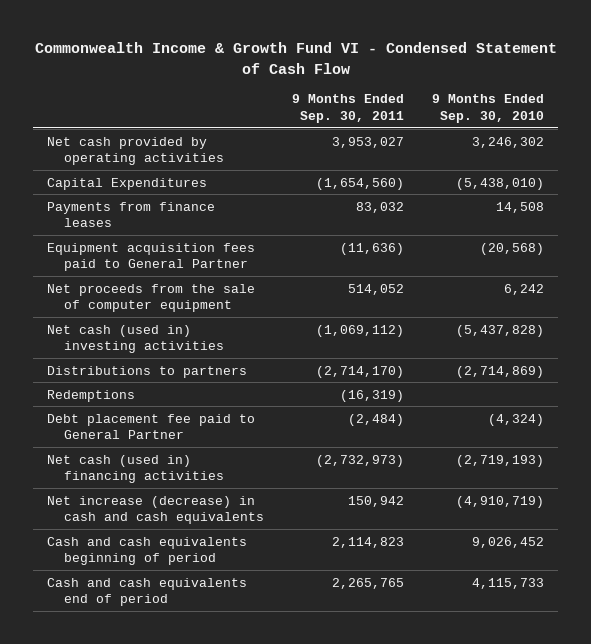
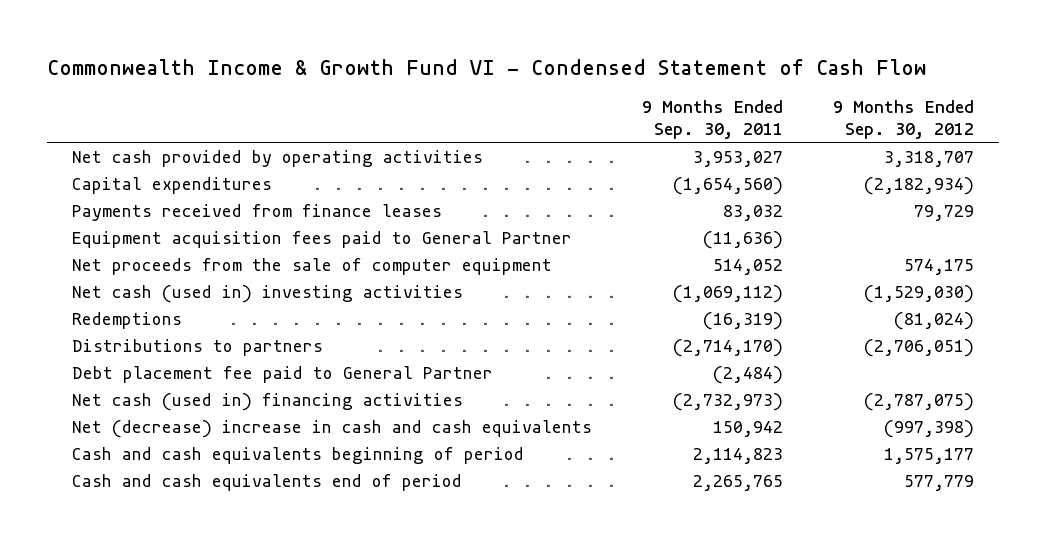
- | 9 Months Ended Sep. 30, 2011 | 9 Months Ended Sep. 30, 2010
+ | 9 Months Ended Sep. 30, 2011 | 9 Months Ended Sep. 30, 2012
- Capital Expenditures | (1,654,560) | (5,438,010)
- Payments from finance leases | 83,032 | 14,508
+ Capital expenditures | (1,654,560) | (2,182,934)
+ Payments received from finance leases | 83,032 | 79,729
moved down: Distributions to partners | (2,714,170) | (2,706,051)
- Net increase (decrease) in cash and cash equivalents | 150,942 | (4,910,719)
+ Net (decrease) increase in cash and cash equivalents | 150,942 | (997,398)

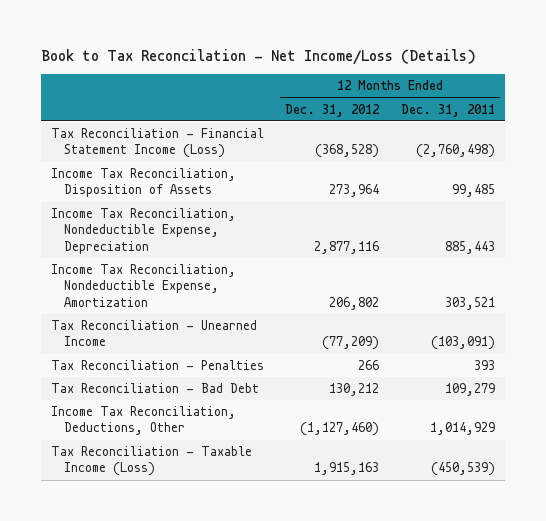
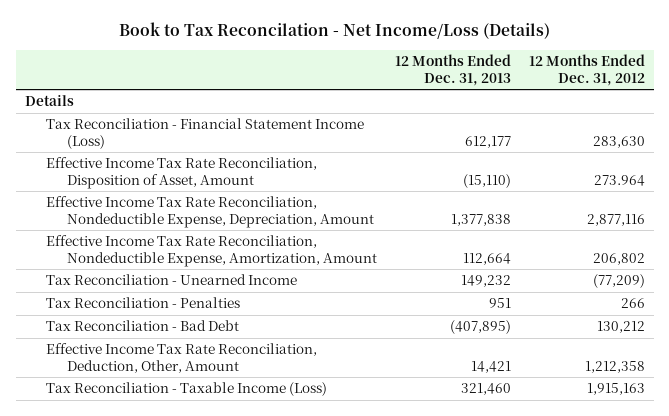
- | 12 Months Ended Dec. 31, 2012 | 12 Months Ended Dec. 31, 2011
+ | 12 Months Ended Dec. 31, 2013 | 12 Months Ended Dec. 31, 2012
- Tax Reconciliation - Financial Statement Income (Loss) | (368,528) | (2,760,498)
- Income Tax Reconciliation, Disposition of Assets | 273,964 | 99,485
- Income Tax Reconciliation, Nondeductible Expense, Depreciation | 2,877,116 | 885,443
- Income Tax Reconciliation, Nondeductible Expense, Amortization | 206,802 | 303,521
+ Details
+ Tax Reconciliation - Financial Statement Income (Loss) | 612,177 | 283,630
+ Effective Income Tax Rate Reconciliation, Disposition of Asset, Amount | (15,110) | 273.964
+ Effective Income Tax Rate Reconciliation, Nondeductible Expense, Depreciation, Amount | 1,377,838 | 2,877,116
+ Effective Income Tax Rate Reconciliation, Nondeductible Expense, Amortization, Amount | 112,664 | 206,802
- Income Tax Reconciliation, Deductions, Other | (1,127,460) | 1,014,929
+ Effective Income Tax Rate Reconciliation, Deduction, Other, Amount | 14,421 | 1,212,358

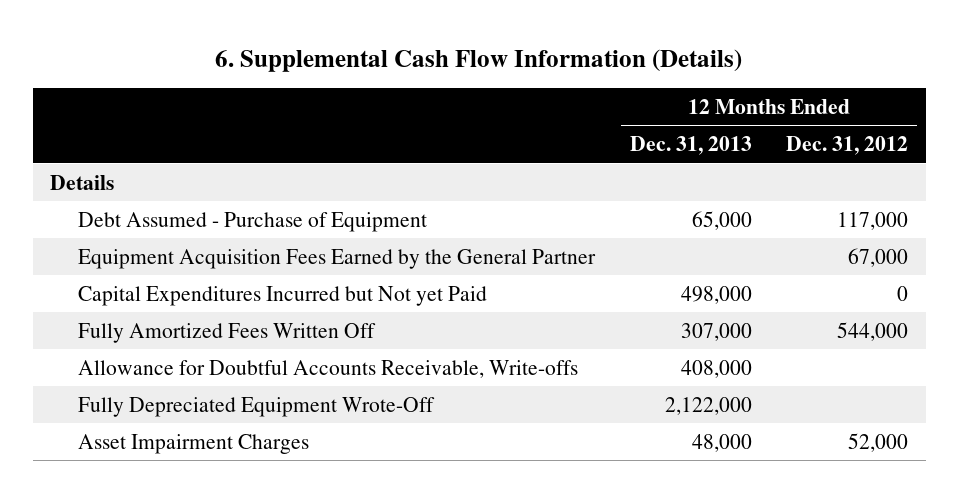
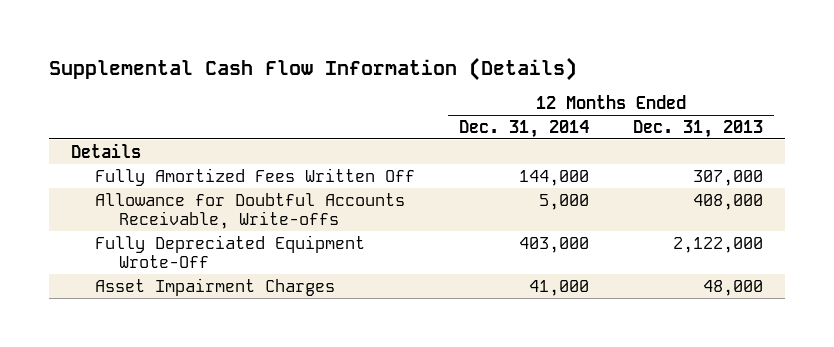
- 6. Supplemental Cash Flow Information (Details)
+ Supplemental Cash Flow Information (Details)
- | 12 Months Ended Dec. 31, 2013 | 12 Months Ended Dec. 31, 2012
+ | 12 Months Ended Dec. 31, 2014 | 12 Months Ended Dec. 31, 2013
- Debt Assumed - Purchase of Equipment | 65,000 | 117,000
- Equipment Acquisition Fees Earned by the General Partner | | 67,000
- Capital Expenditures Incurred but Not yet Paid | 498,000 | 0

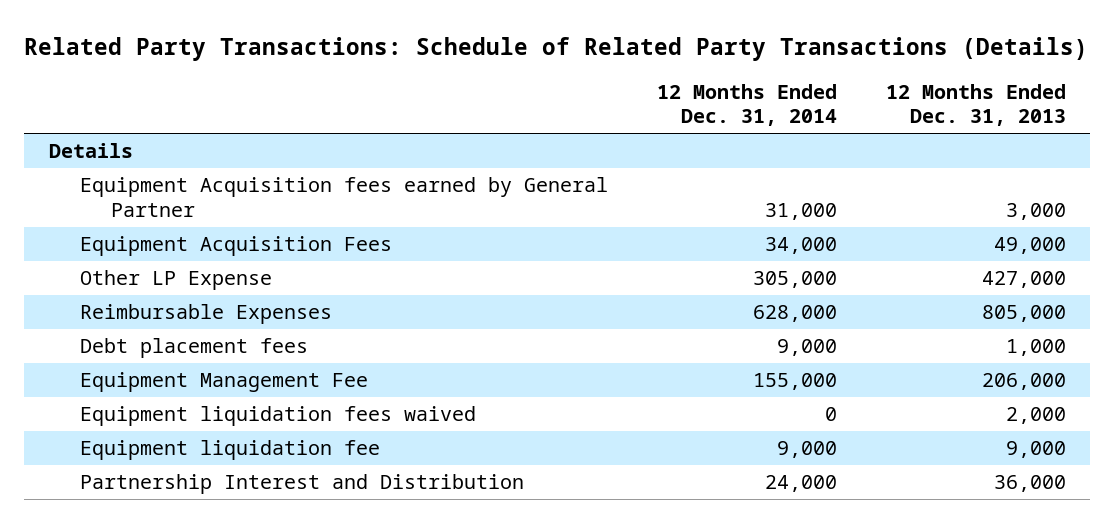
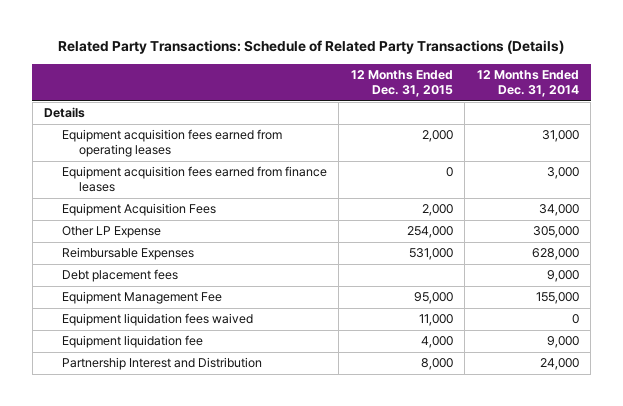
- | 12 Months Ended Dec. 31, 2014 | 12 Months Ended Dec. 31, 2013
+ | 12 Months Ended Dec. 31, 2015 | 12 Months Ended Dec. 31, 2014
- Equipment Acquisition fees earned by General Partner | 31,000 | 3,000
+ Equipment acquisition fees earned from operating leases | 2,000 | 31,000
+ Equipment acquisition fees earned from finance leases | 0 | 3,000

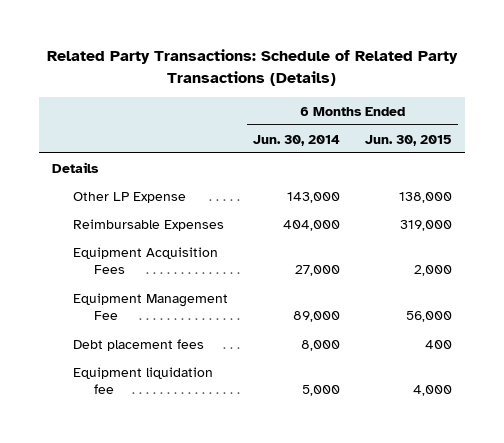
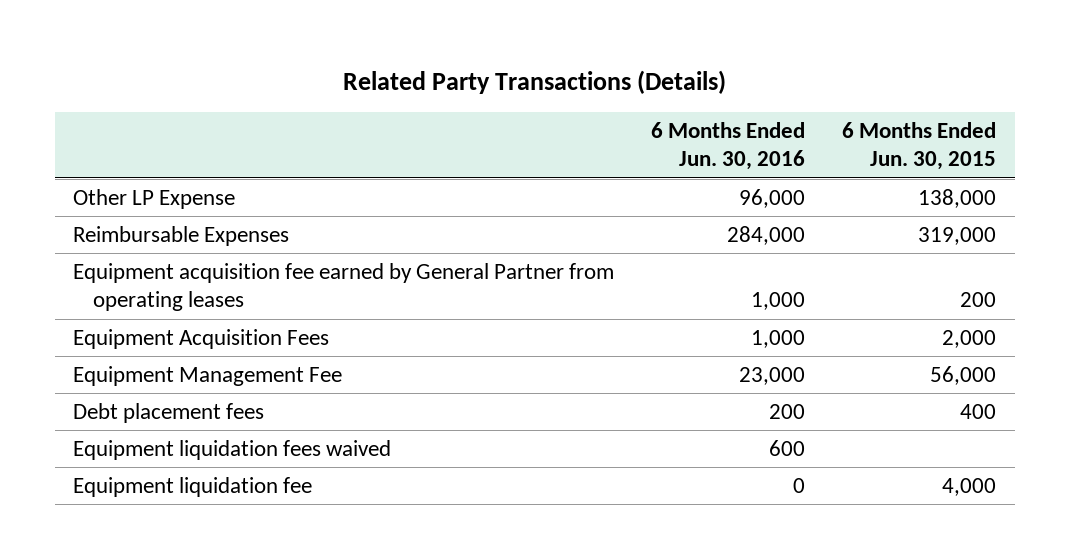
- Related Party Transactions: Schedule of Related Party Transactions (Details)
+ Related Party Transactions (Details)
- | 6 Months Ended Jun. 30, 2014 | 6 Months Ended Jun. 30, 2015
+ | 6 Months Ended Jun. 30, 2016 | 6 Months Ended Jun. 30, 2015
- Details
+ Equipment acquisition fee earned by General Partner from operating leases | 1,000 | 200
+ Equipment liquidation fees waived | 600 |

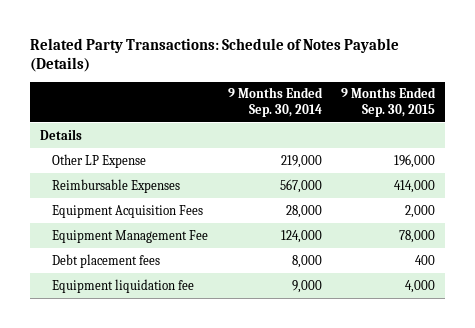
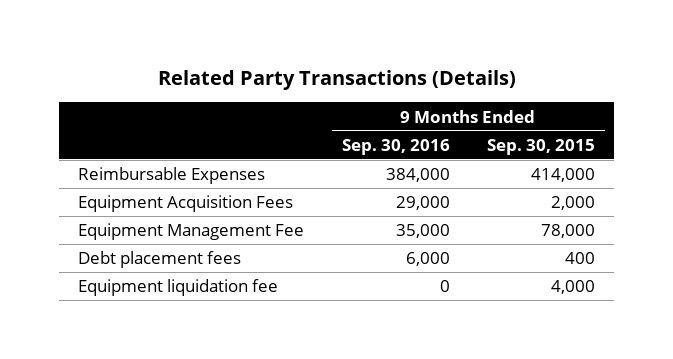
- Related Party Transactions: Schedule of Notes Payable (Details)
+ Related Party Transactions (Details)
- | 9 Months Ended Sep. 30, 2014 | 9 Months Ended Sep. 30, 2015
+ | 9 Months Ended Sep. 30, 2016 | 9 Months Ended Sep. 30, 2015
- Details
- Other LP Expense | 219,000 | 196,000

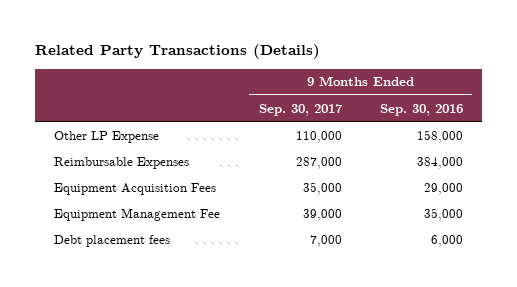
- | 9 Months Ended Sep. 30, 2016 | 9 Months Ended Sep. 30, 2015
+ | 9 Months Ended Sep. 30, 2017 | 9 Months Ended Sep. 30, 2016
+ Other LP Expense | 110,000 | 158,000
- Equipment liquidation fee | 0 | 4,000

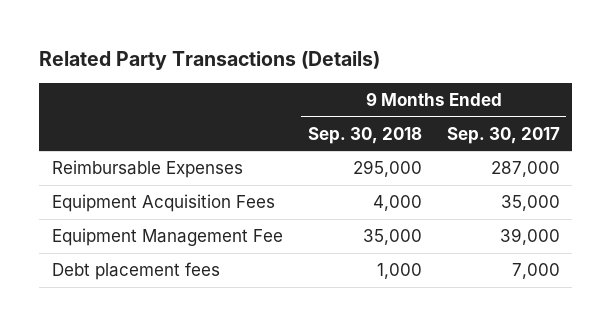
- | 9 Months Ended Sep. 30, 2017 | 9 Months Ended Sep. 30, 2016
+ | 9 Months Ended Sep. 30, 2018 | 9 Months Ended Sep. 30, 2017
- Other LP Expense | 110,000 | 158,000

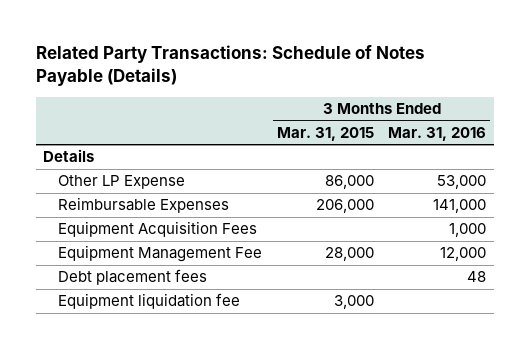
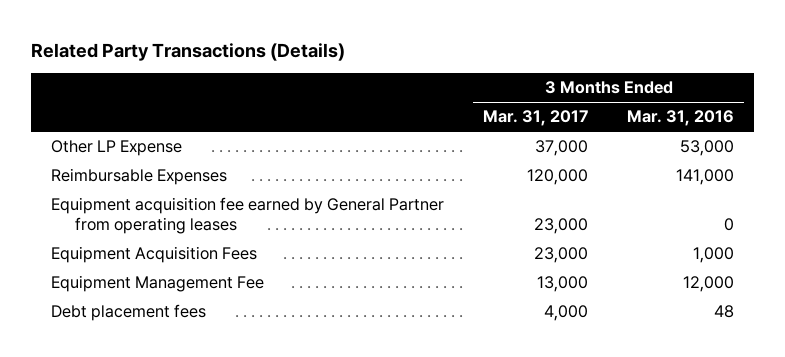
- Related Party Transactions: Schedule of Notes Payable (Details)
+ Related Party Transactions (Details)
- | 3 Months Ended Mar. 31, 2015 | 3 Months Ended Mar. 31, 2016
+ | 3 Months Ended Mar. 31, 2017 | 3 Months Ended Mar. 31, 2016
- Details
+ Equipment acquisition fee earned by General Partner from operating leases | 23,000 | 0
- Equipment liquidation fee | 3,000 |

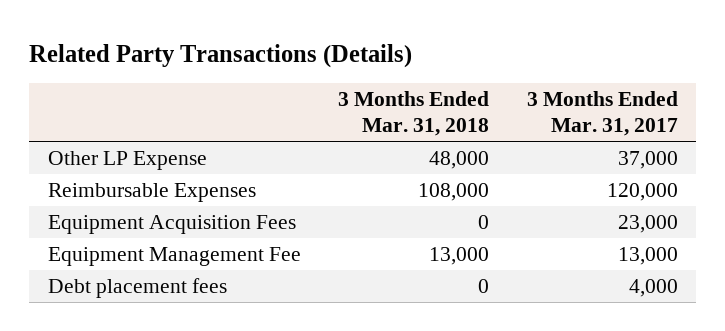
- | 3 Months Ended Mar. 31, 2017 | 3 Months Ended Mar. 31, 2016
+ | 3 Months Ended Mar. 31, 2018 | 3 Months Ended Mar. 31, 2017
- Equipment acquisition fee earned by General Partner from operating leases | 23,000 | 0

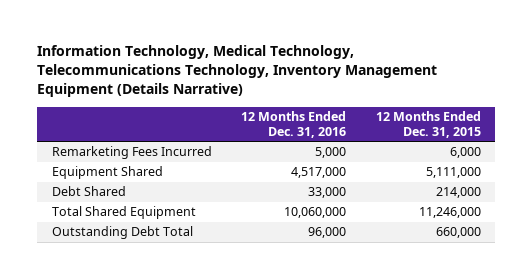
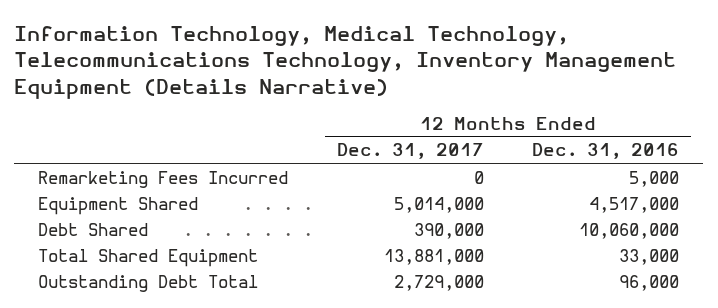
- | 12 Months Ended Dec. 31, 2016 | 12 Months Ended Dec. 31, 2015
+ | 12 Months Ended Dec. 31, 2017 | 12 Months Ended Dec. 31, 2016
- Debt Shared | 33,000 | 214,000
- Total Shared Equipment | 10,060,000 | 11,246,000
+ Debt Shared | 390,000 | 10,060,000
+ Total Shared Equipment | 13,881,000 | 33,000

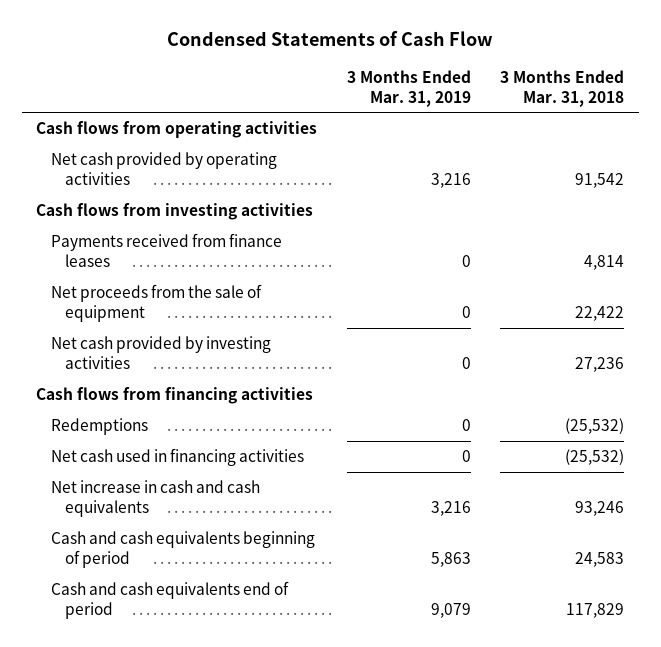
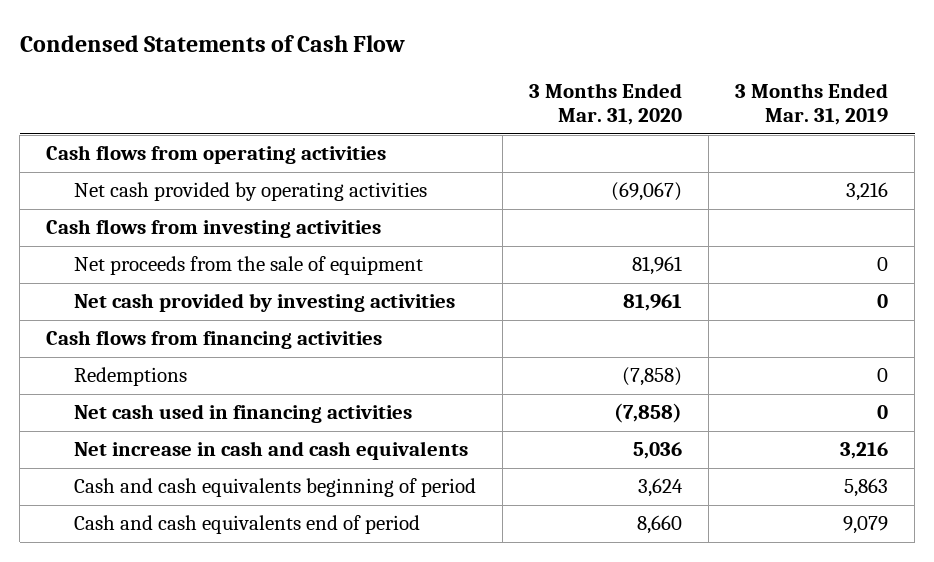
- | 3 Months Ended Mar. 31, 2019 | 3 Months Ended Mar. 31, 2018
+ | 3 Months Ended Mar. 31, 2020 | 3 Months Ended Mar. 31, 2019
- Payments received from finance leases | 0 | 4,814

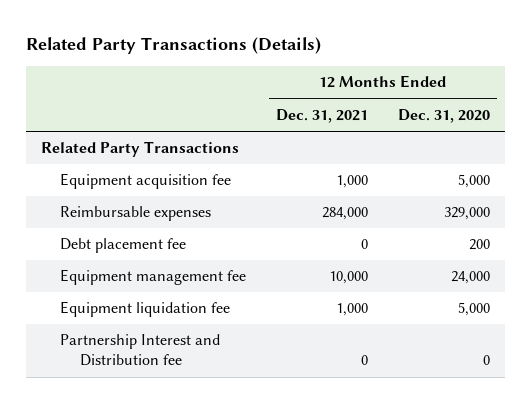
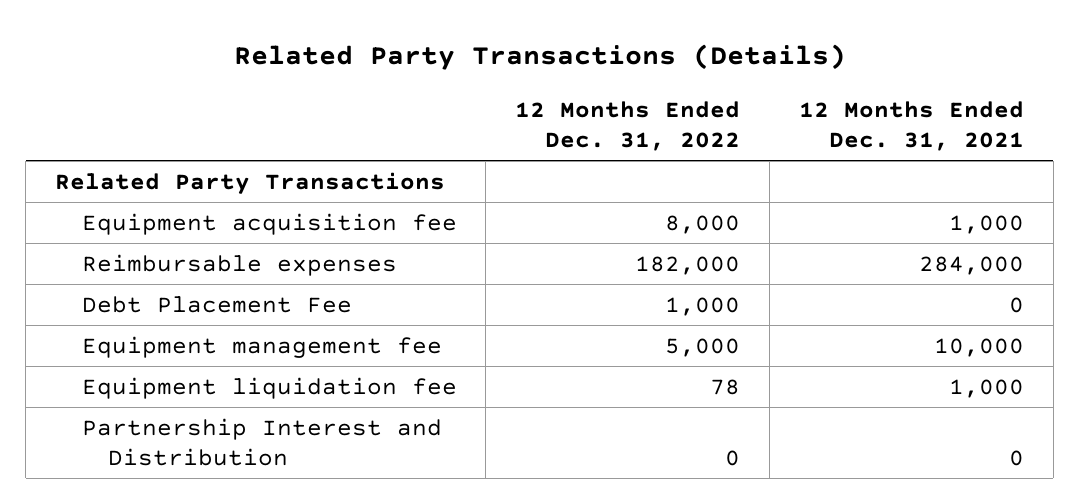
- | 12 Months Ended Dec. 31, 2021 | 12 Months Ended Dec. 31, 2020
+ | 12 Months Ended Dec. 31, 2022 | 12 Months Ended Dec. 31, 2021
- Debt placement fee | 0 | 200
+ Debt Placement Fee | 1,000 | 0
- Partnership Interest and Distribution fee | 0 | 0
+ Partnership Interest and Distribution | 0 | 0

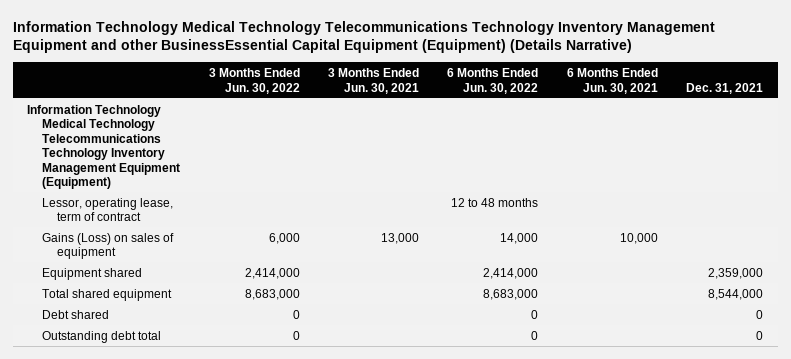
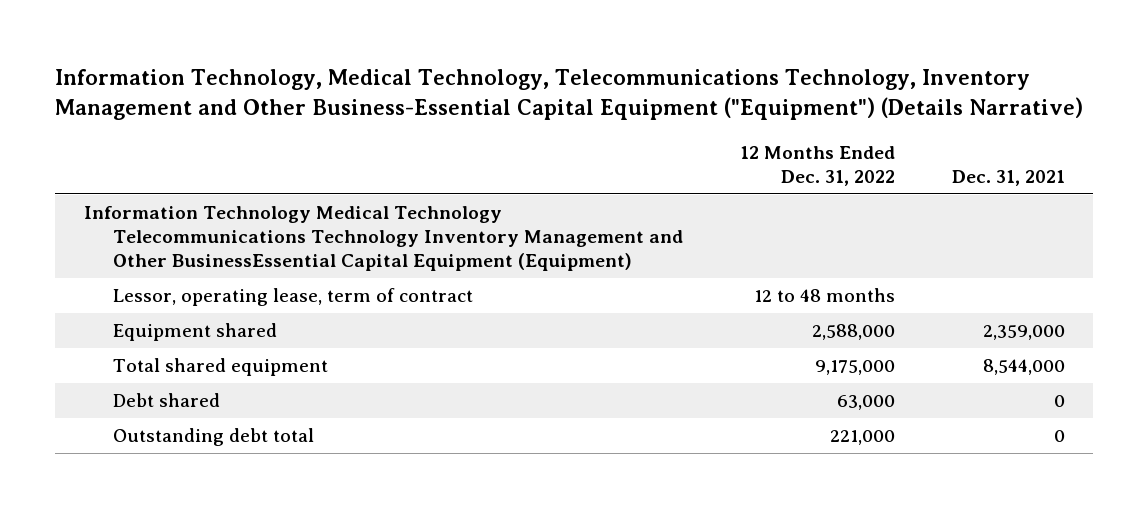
- Information Technology Medical Technology Telecommunications Technology Inventory Management Equipment and other BusinessEssential Capital Equipment (Equipment) (Details Narrative)
+ Information Technology, Medical Technology, Telecommunications Technology, Inventory Management and Other Business-Essential Capital Equipment ("Equipment") (Details Narrative)
- | 3 Months Ended Jun. 30, 2022 | 3 Months Ended Jun. 30, 2021 | 6 Months Ended Jun. 30, 2022 | 6 Months Ended Jun. 30, 2021 | Dec. 31, 2021
+ | 12 Months Ended Dec. 31, 2022 | Dec. 31, 2021
- Information Technology Medical Technology Telecommunications Technology Inventory Management Equipment (Equipment)
+ Information Technology Medical Technology Telecommunications Technology Inventory Management and Other BusinessEssential Capital Equipment (Equipment)
- Gains (Loss) on sales of equipment | 6,000 | 13,000 | 14,000 | 10,000 |

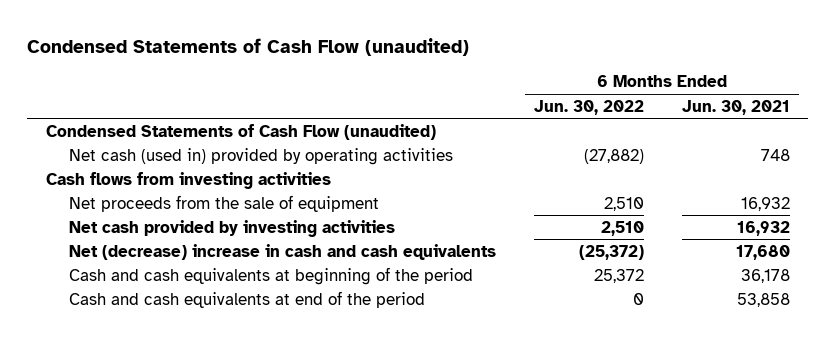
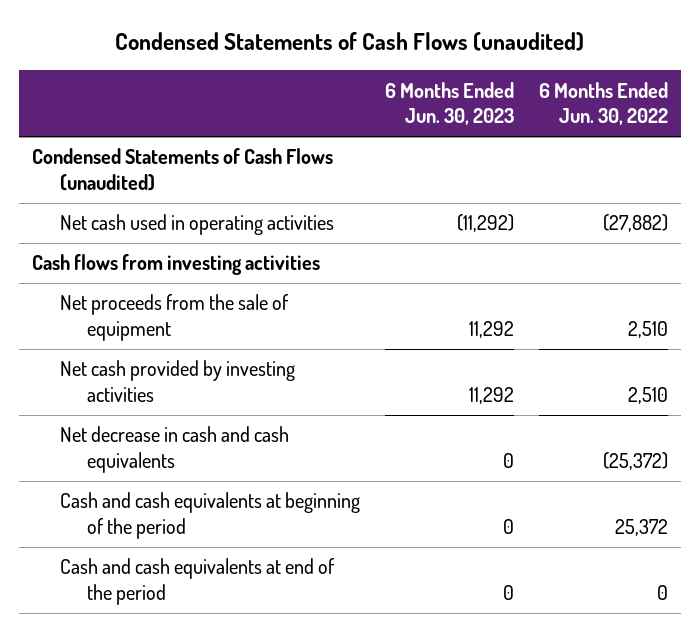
- Condensed Statements of Cash Flow (unaudited)
+ Condensed Statements of Cash Flows (unaudited)
- | 6 Months Ended Jun. 30, 2022 | 6 Months Ended Jun. 30, 2021
+ | 6 Months Ended Jun. 30, 2023 | 6 Months Ended Jun. 30, 2022
- Condensed Statements of Cash Flow (unaudited)
- Net cash (used in) provided by operating activities | (27,882) | 748
+ Condensed Statements of Cash Flows (unaudited)
+ Net cash used in operating activities | (11,292) | (27,882)
- Net (decrease) increase in cash and cash equivalents | (25,372) | 17,680
+ Net decrease in cash and cash equivalents | 0 | (25,372)

